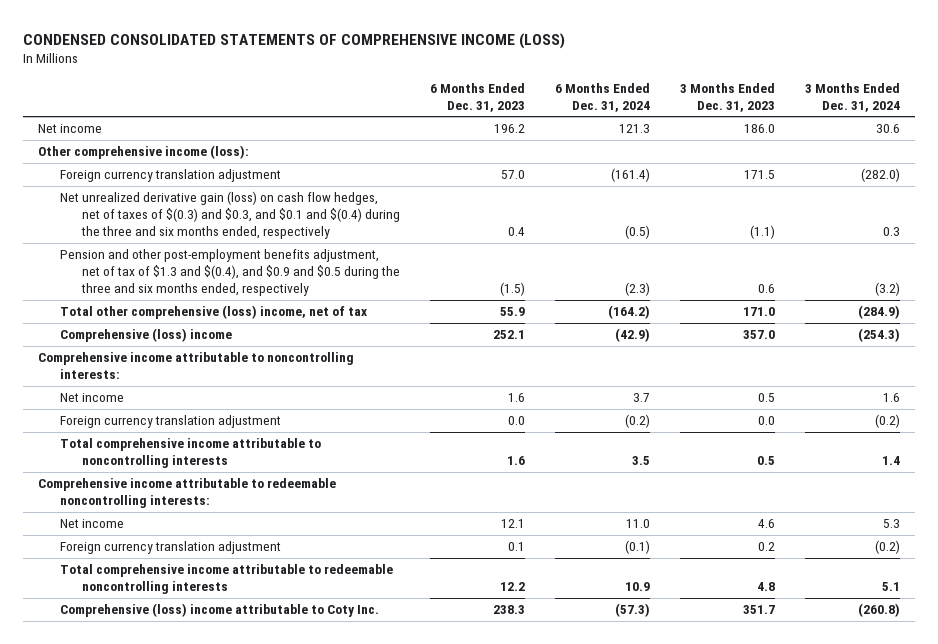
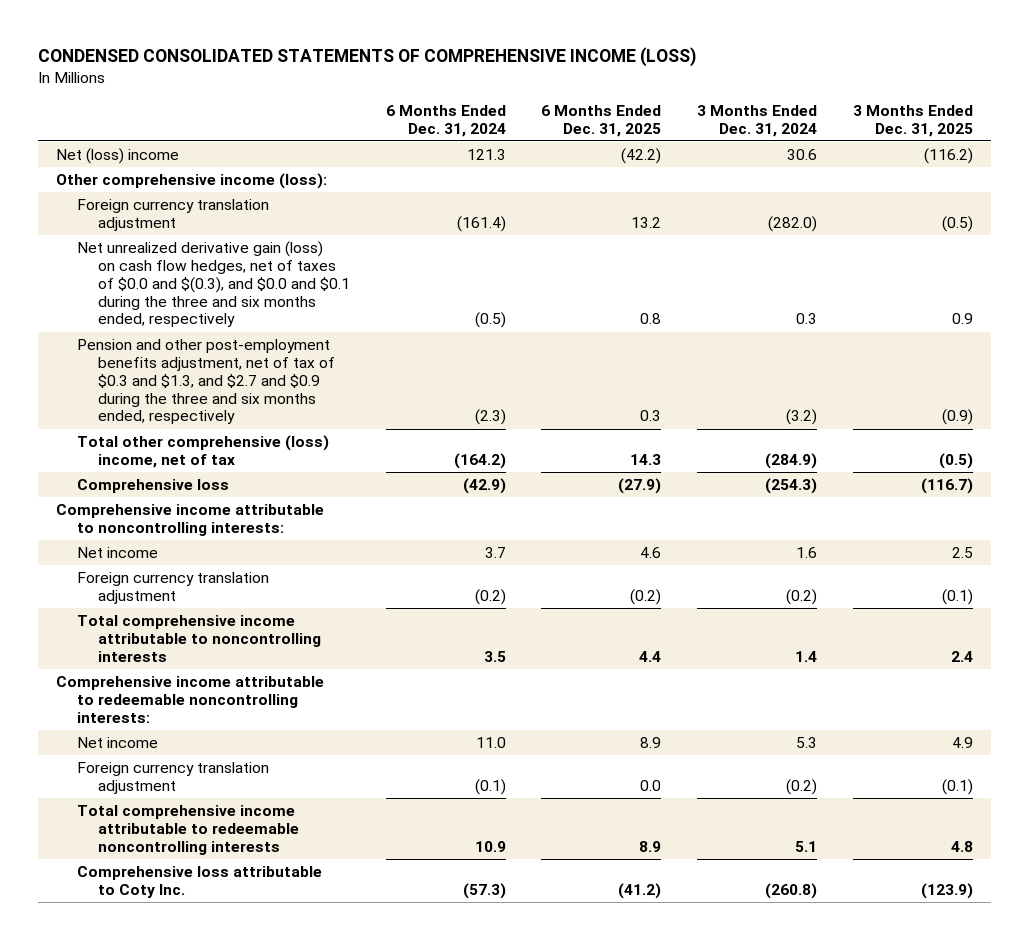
- | 6 Months Ended Dec. 31, 2023 | 6 Months Ended Dec. 31, 2024 | 3 Months Ended Dec. 31, 2023 | 3 Months Ended Dec. 31, 2024
+ | 6 Months Ended Dec. 31, 2024 | 6 Months Ended Dec. 31, 2025 | 3 Months Ended Dec. 31, 2024 | 3 Months Ended Dec. 31, 2025
- Net income | 196.2 | 121.3 | 186.0 | 30.6
+ Net (loss) income | 121.3 | (42.2) | 30.6 | (116.2)
- Net unrealized derivative gain (loss) on cash flow hedges, net of taxes of $(0.3) and $0.3, and $0.1 and $(0.4) during the three and six months ended, respectively | 0.4 | (0.5) | (1.1) | 0.3
- Pension and other post-employment benefits adjustment, net of tax of $1.3 and $(0.4), and $0.9 and $0.5 during the three and six months ended, respectively | (1.5) | (2.3) | 0.6 | (3.2)
+ Net unrealized derivative gain (loss) on cash flow hedges, net of taxes of $0.0 and $(0.3), and $0.0 and $0.1 during the three and six months ended, respectively | (0.5) | 0.8 | 0.3 | 0.9
+ Pension and other post-employment benefits adjustment, net of tax of $0.3 and $1.3, and $2.7 and $0.9 during the three and six months ended, respectively | (2.3) | 0.3 | (3.2) | (0.9)
- Comprehensive (loss) income | 252.1 | (42.9) | 357.0 | (254.3)
+ Comprehensive loss | (42.9) | (27.9) | (254.3) | (116.7)
- Comprehensive (loss) income attributable to Coty Inc. | 238.3 | (57.3) | 351.7 | (260.8)
+ Comprehensive loss attributable to Coty Inc. | (57.3) | (41.2) | (260.8) | (123.9)

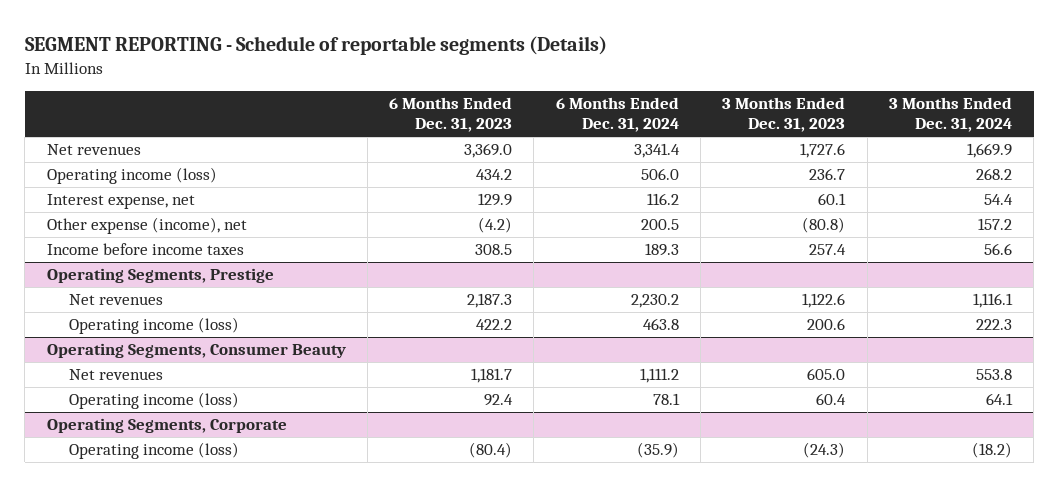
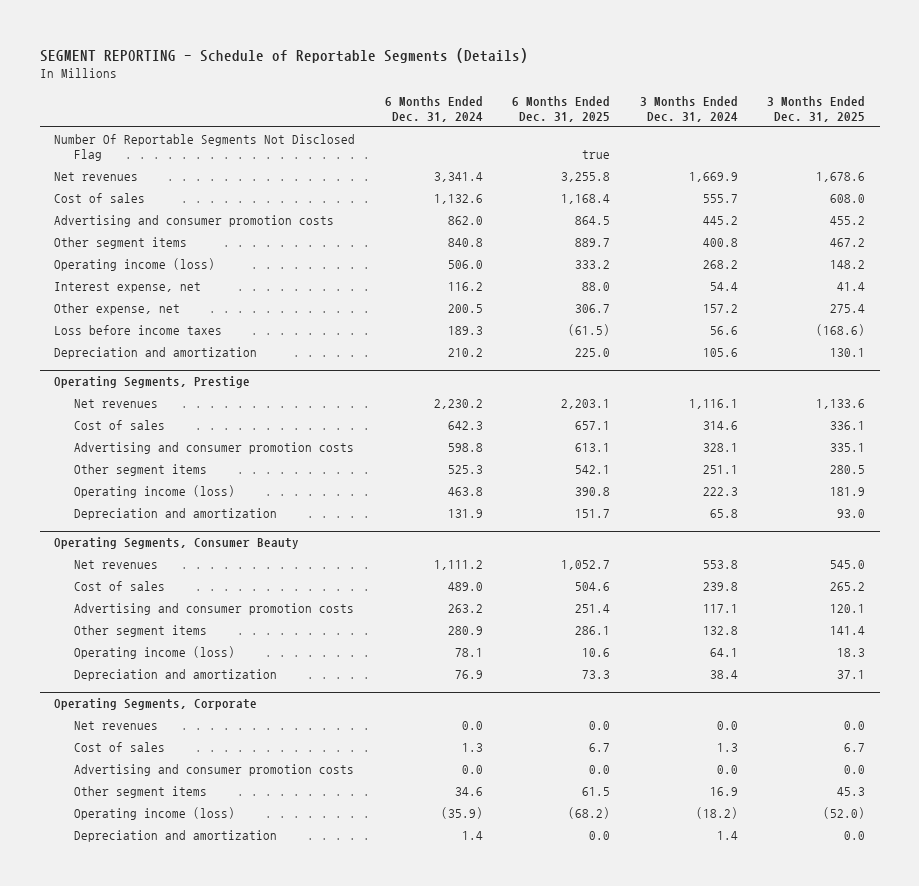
- SEGMENT REPORTING - Schedule of reportable segments (Details)
+ SEGMENT REPORTING - Schedule of Reportable Segments (Details)
- | 6 Months Ended Dec. 31, 2023 | 6 Months Ended Dec. 31, 2024 | 3 Months Ended Dec. 31, 2023 | 3 Months Ended Dec. 31, 2024
+ | 6 Months Ended Dec. 31, 2024 | 6 Months Ended Dec. 31, 2025 | 3 Months Ended Dec. 31, 2024 | 3 Months Ended Dec. 31, 2025
+ Number Of Reportable Segments Not Disclosed Flag | | true | |
+ Cost of sales | 1,132.6 | 1,168.4 | 555.7 | 608.0
+ Advertising and consumer promotion costs | 862.0 | 864.5 | 445.2 | 455.2
+ Other segment items | 840.8 | 889.7 | 400.8 | 467.2
- Other expense (income), net | (4.2) | 200.5 | (80.8) | 157.2
- Income before income taxes | 308.5 | 189.3 | 257.4 | 56.6
+ Other expense, net | 200.5 | 306.7 | 157.2 | 275.4
+ Loss before income taxes | 189.3 | (61.5) | 56.6 | (168.6)
+ Depreciation and amortization | 210.2 | 225.0 | 105.6 | 130.1
@ Operating Segments, Prestige
+ Cost of sales | 642.3 | 657.1 | 314.6 | 336.1
+ Advertising and consumer promotion costs | 598.8 | 613.1 | 328.1 | 335.1
+ Other segment items | 525.3 | 542.1 | 251.1 | 280.5
+ Depreciation and amortization | 131.9 | 151.7 | 65.8 | 93.0
@ Operating Segments, Consumer Beauty
+ Cost of sales | 489.0 | 504.6 | 239.8 | 265.2
+ Advertising and consumer promotion costs | 263.2 | 251.4 | 117.1 | 120.1
+ Other segment items | 280.9 | 286.1 | 132.8 | 141.4
+ Depreciation and amortization | 76.9 | 73.3 | 38.4 | 37.1
@ Operating Segments, Corporate
+ Net revenues | 0.0 | 0.0 | 0.0 | 0.0
+ Cost of sales | 1.3 | 6.7 | 1.3 | 6.7
+ Advertising and consumer promotion costs | 0.0 | 0.0 | 0.0 | 0.0
+ Other segment items | 34.6 | 61.5 | 16.9 | 45.3
+ Depreciation and amortization | 1.4 | 0.0 | 1.4 | 0.0

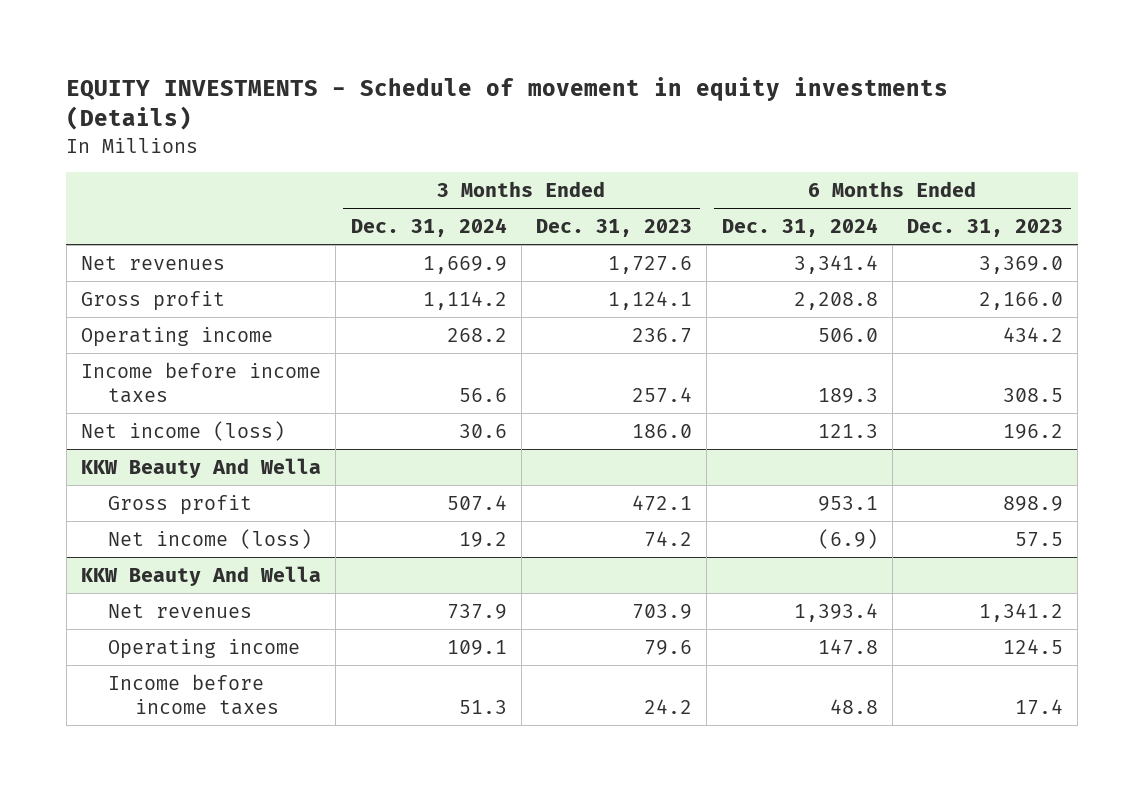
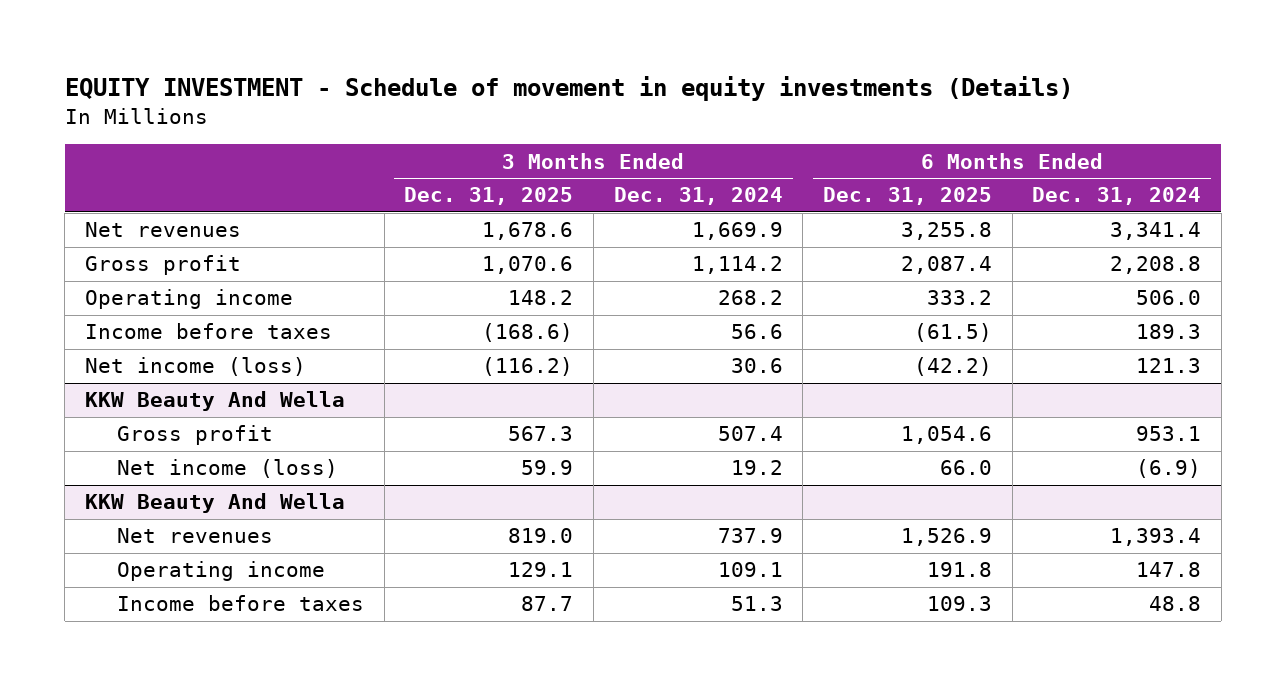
- EQUITY INVESTMENTS - Schedule of movement in equity investments (Details)
+ EQUITY INVESTMENT - Schedule of movement in equity investments (Details)
- | 3 Months Ended Dec. 31, 2024 | 3 Months Ended Dec. 31, 2023 | 6 Months Ended Dec. 31, 2024 | 6 Months Ended Dec. 31, 2023
+ | 3 Months Ended Dec. 31, 2025 | 3 Months Ended Dec. 31, 2024 | 6 Months Ended Dec. 31, 2025 | 6 Months Ended Dec. 31, 2024
- Income before income taxes | 56.6 | 257.4 | 189.3 | 308.5
+ Income before taxes | (168.6) | 56.6 | (61.5) | 189.3
@ KKW Beauty And Wella
- Income before income taxes | 51.3 | 24.2 | 48.8 | 17.4
+ Income before taxes | 87.7 | 51.3 | 109.3 | 48.8

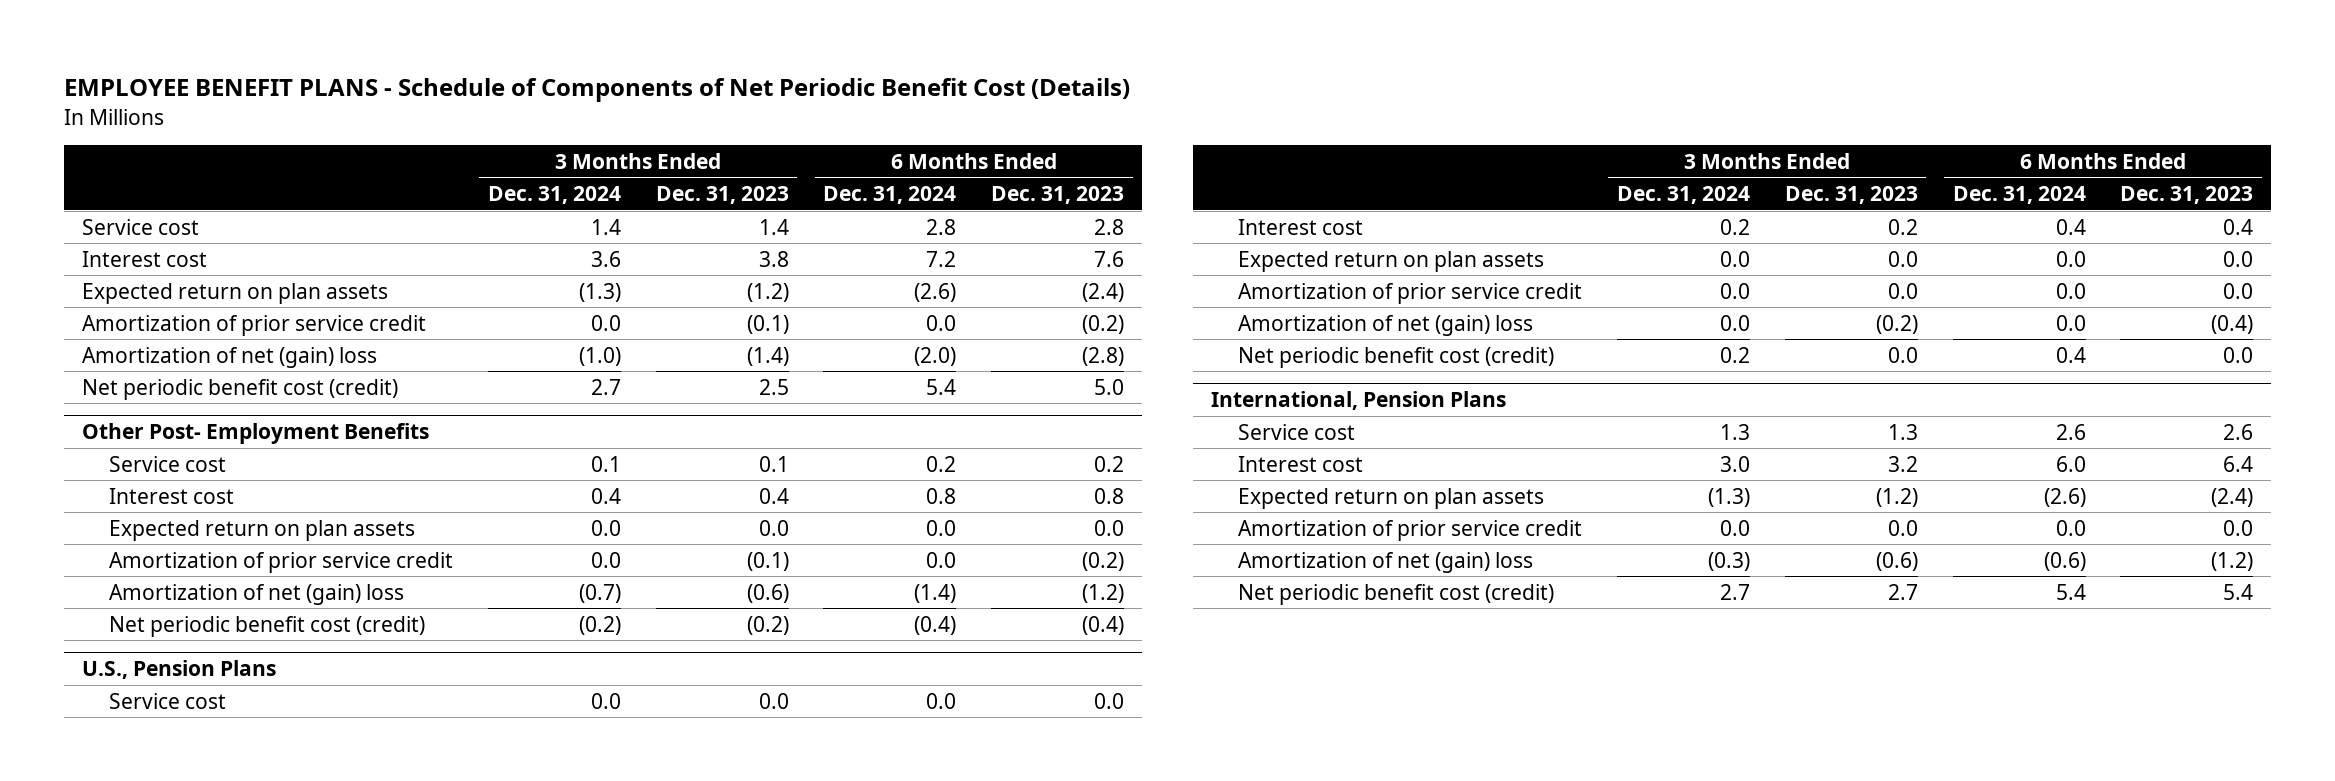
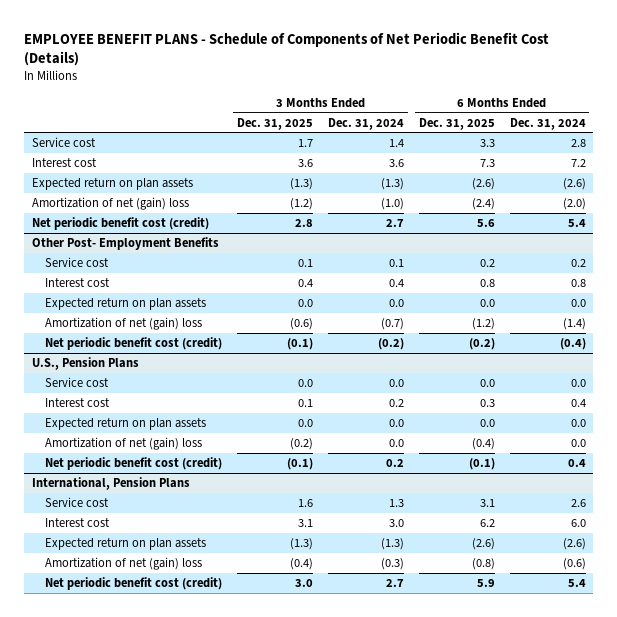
- | 3 Months Ended Dec. 31, 2024 | 3 Months Ended Dec. 31, 2023 | 6 Months Ended Dec. 31, 2024 | 6 Months Ended Dec. 31, 2023
+ | 3 Months Ended Dec. 31, 2025 | 3 Months Ended Dec. 31, 2024 | 6 Months Ended Dec. 31, 2025 | 6 Months Ended Dec. 31, 2024
- Amortization of prior service credit | 0.0 | (0.1) | 0.0 | (0.2)
@ Other Post- Employment Benefits
- Amortization of prior service credit | 0.0 | (0.1) | 0.0 | (0.2)
@ U.S., Pension Plans
- Amortization of prior service credit | 0.0 | 0.0 | 0.0 | 0.0
@ International, Pension Plans
- Amortization of prior service credit | 0.0 | 0.0 | 0.0 | 0.0

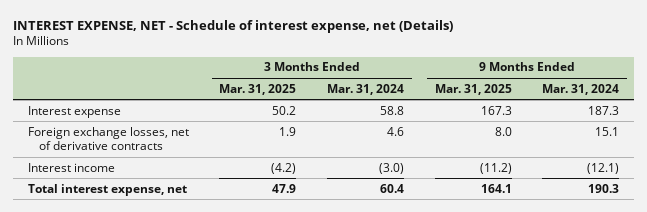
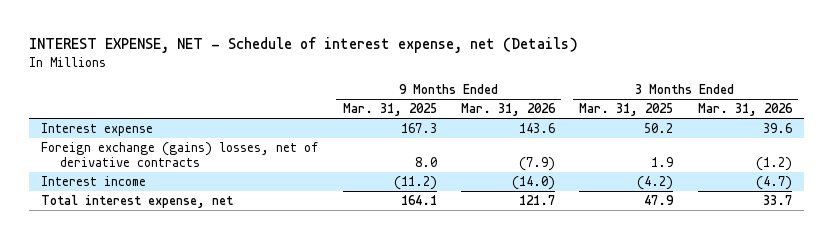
- | 3 Months Ended Mar. 31, 2025 | 3 Months Ended Mar. 31, 2024 | 9 Months Ended Mar. 31, 2025 | 9 Months Ended Mar. 31, 2024
+ | 9 Months Ended Mar. 31, 2025 | 9 Months Ended Mar. 31, 2026 | 3 Months Ended Mar. 31, 2025 | 3 Months Ended Mar. 31, 2026
- Foreign exchange losses, net of derivative contracts | 1.9 | 4.6 | 8.0 | 15.1
+ Foreign exchange (gains) losses, net of derivative contracts | 8.0 | (7.9) | 1.9 | (1.2)

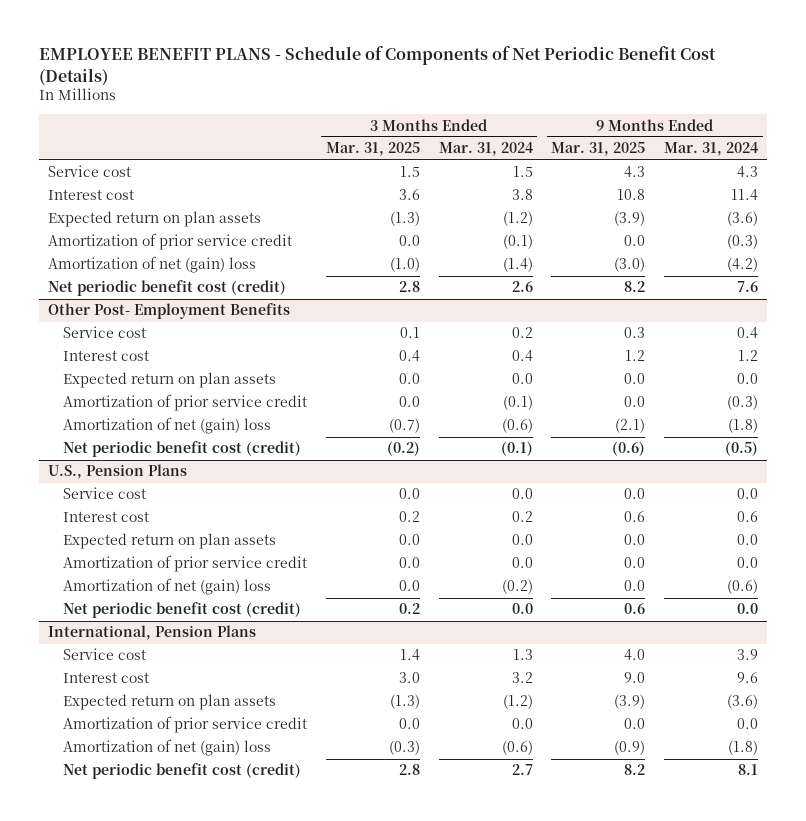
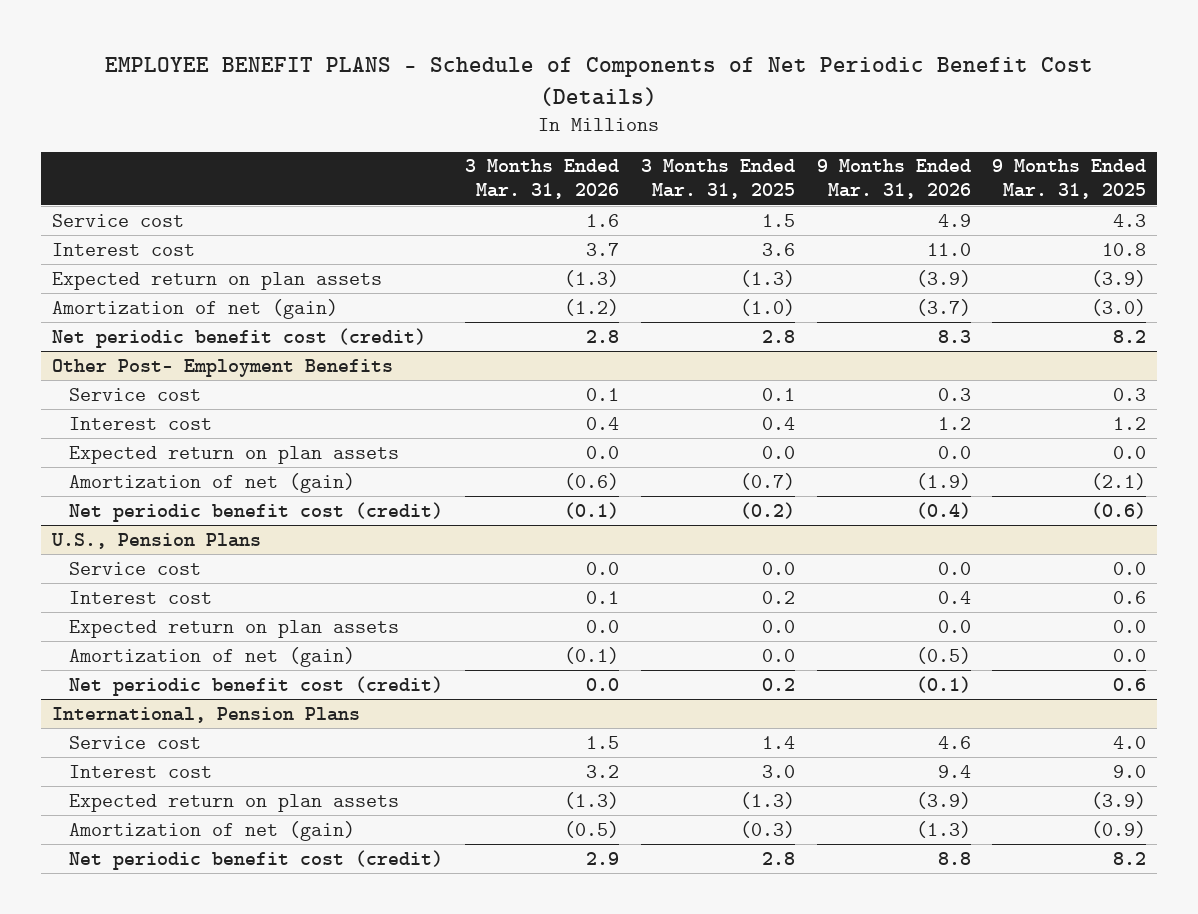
- | 3 Months Ended Mar. 31, 2025 | 3 Months Ended Mar. 31, 2024 | 9 Months Ended Mar. 31, 2025 | 9 Months Ended Mar. 31, 2024
+ | 3 Months Ended Mar. 31, 2026 | 3 Months Ended Mar. 31, 2025 | 9 Months Ended Mar. 31, 2026 | 9 Months Ended Mar. 31, 2025
- Amortization of prior service credit | 0.0 | (0.1) | 0.0 | (0.3)
- Amortization of net (gain) loss | (1.0) | (1.4) | (3.0) | (4.2)
+ Amortization of net (gain) | (1.2) | (1.0) | (3.7) | (3.0)
@ Other Post- Employment Benefits
- Amortization of prior service credit | 0.0 | (0.1) | 0.0 | (0.3)
- Amortization of net (gain) loss | (0.7) | (0.6) | (2.1) | (1.8)
+ Amortization of net (gain) | (0.6) | (0.7) | (1.9) | (2.1)
@ U.S., Pension Plans
- Amortization of prior service credit | 0.0 | 0.0 | 0.0 | 0.0
- Amortization of net (gain) loss | 0.0 | (0.2) | 0.0 | (0.6)
+ Amortization of net (gain) | (0.1) | 0.0 | (0.5) | 0.0
@ International, Pension Plans
- Amortization of prior service credit | 0.0 | 0.0 | 0.0 | 0.0
- Amortization of net (gain) loss | (0.3) | (0.6) | (0.9) | (1.8)
+ Amortization of net (gain) | (0.5) | (0.3) | (1.3) | (0.9)

